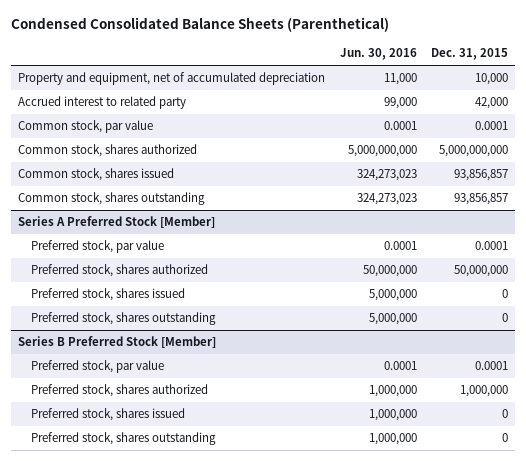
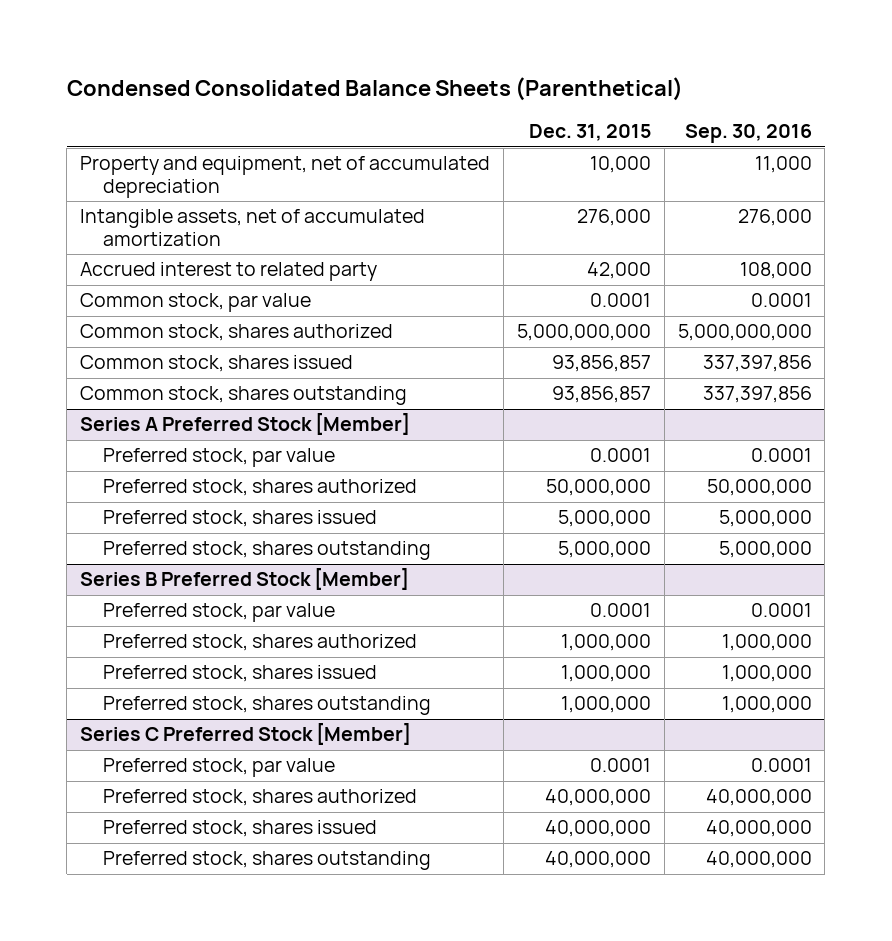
- | Jun. 30, 2016 | Dec. 31, 2015
+ | Dec. 31, 2015 | Sep. 30, 2016
+ Intangible assets, net of accumulated amortization | 276,000 | 276,000
@ Series A Preferred Stock [Member]
- Preferred stock, shares issued | 5,000,000 | 0
- Preferred stock, shares outstanding | 5,000,000 | 0
+ Preferred stock, shares issued | 5,000,000 | 5,000,000
+ Preferred stock, shares outstanding | 5,000,000 | 5,000,000
@ Series B Preferred Stock [Member]
- Preferred stock, shares issued | 1,000,000 | 0
- Preferred stock, shares outstanding | 1,000,000 | 0
+ Preferred stock, shares issued | 1,000,000 | 1,000,000
+ Preferred stock, shares outstanding | 1,000,000 | 1,000,000
+ Series C Preferred Stock [Member]
+ Preferred stock, par value | 0.0001 | 0.0001
+ Preferred stock, shares authorized | 40,000,000 | 40,000,000
+ Preferred stock, shares issued | 40,000,000 | 40,000,000
+ Preferred stock, shares outstanding | 40,000,000 | 40,000,000

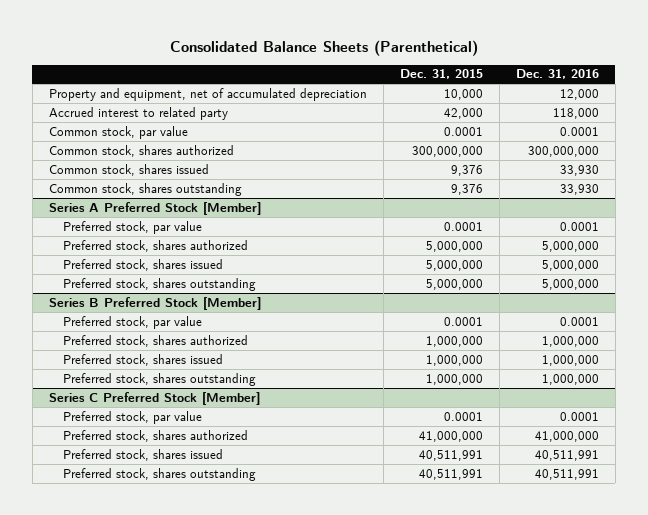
- Condensed Consolidated Balance Sheets (Parenthetical)
+ Consolidated Balance Sheets (Parenthetical)
- | Dec. 31, 2015 | Sep. 30, 2016
+ | Dec. 31, 2015 | Dec. 31, 2016
- Intangible assets, net of accumulated amortization | 276,000 | 276,000
- Common stock, shares authorized | 5,000,000,000 | 5,000,000,000
- Common stock, shares issued | 93,856,857 | 337,397,856
- Common stock, shares outstanding | 93,856,857 | 337,397,856
+ Common stock, shares authorized | 300,000,000 | 300,000,000
+ Common stock, shares issued | 9,376 | 33,930
+ Common stock, shares outstanding | 9,376 | 33,930
@ Series A Preferred Stock [Member]
- Preferred stock, shares authorized | 50,000,000 | 50,000,000
+ Preferred stock, shares authorized | 5,000,000 | 5,000,000
@ Series C Preferred Stock [Member]
- Preferred stock, shares authorized | 40,000,000 | 40,000,000
- Preferred stock, shares issued | 40,000,000 | 40,000,000
- Preferred stock, shares outstanding | 40,000,000 | 40,000,000
+ Preferred stock, shares authorized | 41,000,000 | 41,000,000
+ Preferred stock, shares issued | 40,511,991 | 40,511,991
+ Preferred stock, shares outstanding | 40,511,991 | 40,511,991

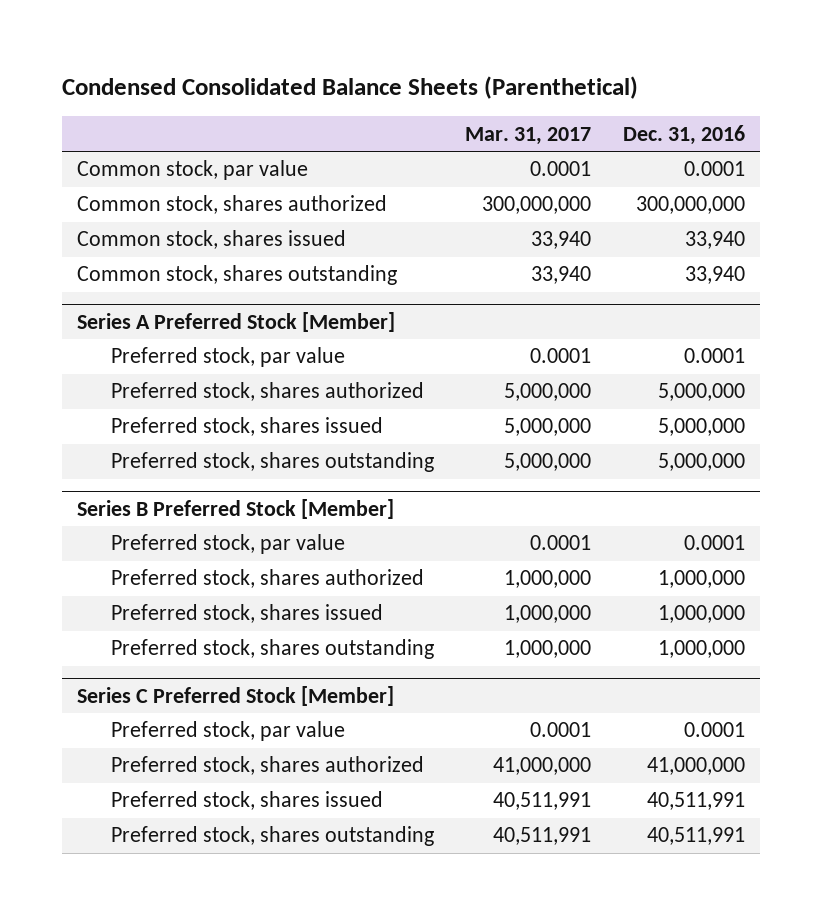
- Consolidated Balance Sheets (Parenthetical)
+ Condensed Consolidated Balance Sheets (Parenthetical)
- | Dec. 31, 2015 | Dec. 31, 2016
+ | Mar. 31, 2017 | Dec. 31, 2016
- Property and equipment, net of accumulated depreciation | 10,000 | 12,000
- Accrued interest to related party | 42,000 | 118,000
- Common stock, shares issued | 9,376 | 33,930
- Common stock, shares outstanding | 9,376 | 33,930
+ Common stock, shares issued | 33,940 | 33,940
+ Common stock, shares outstanding | 33,940 | 33,940

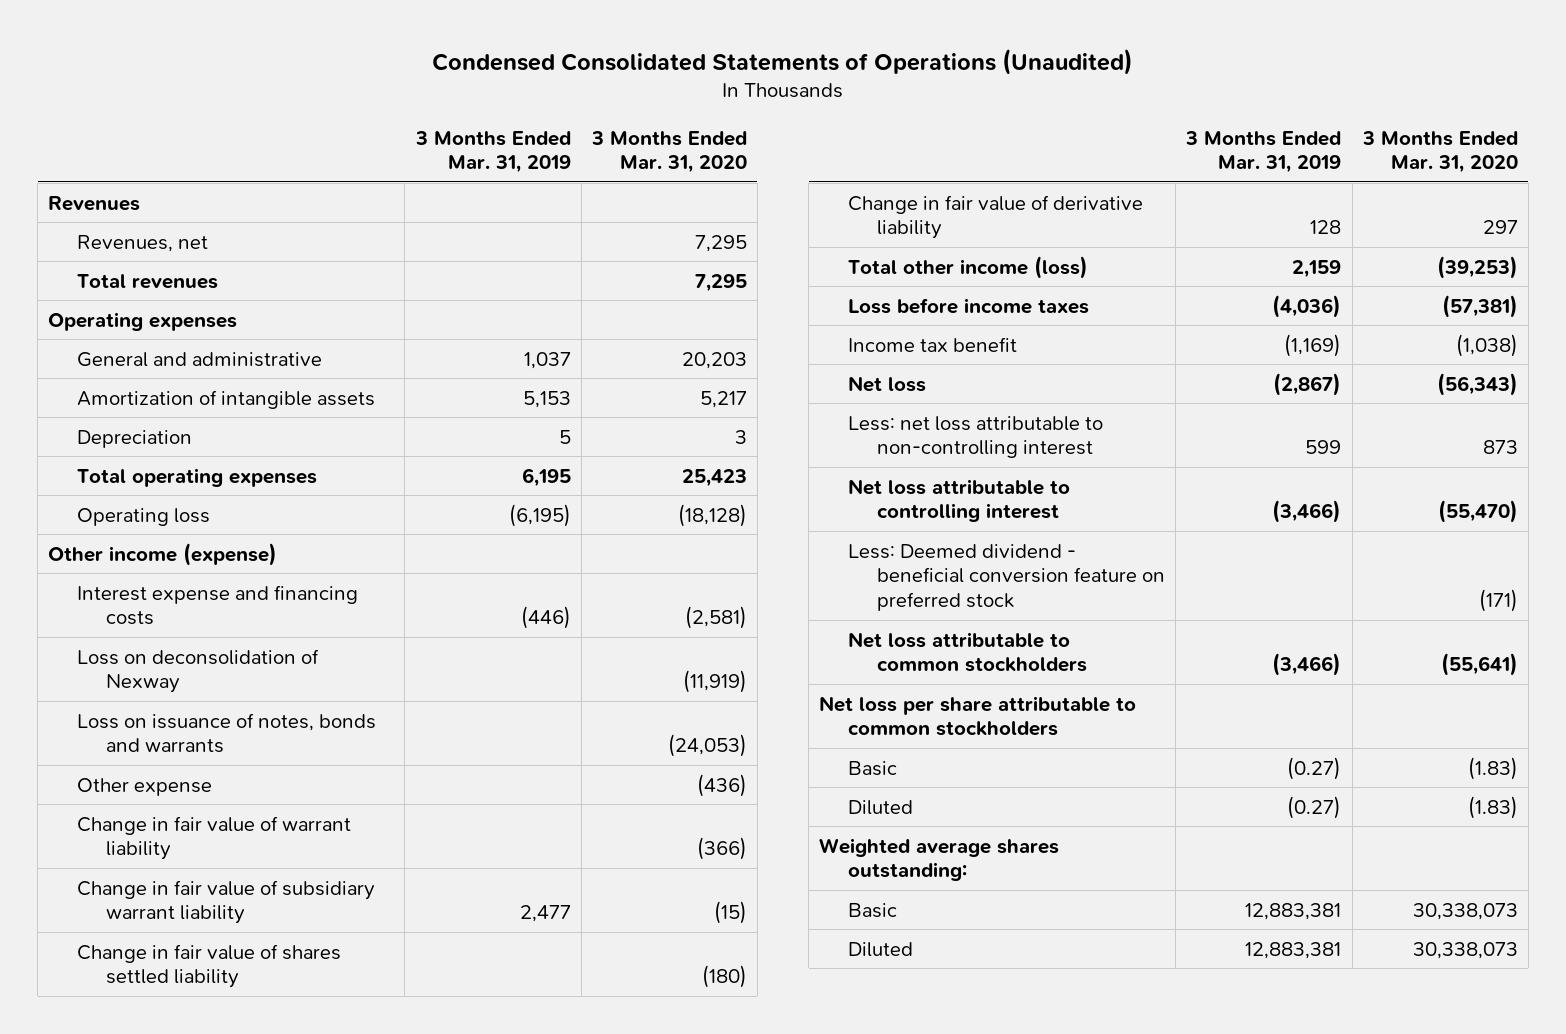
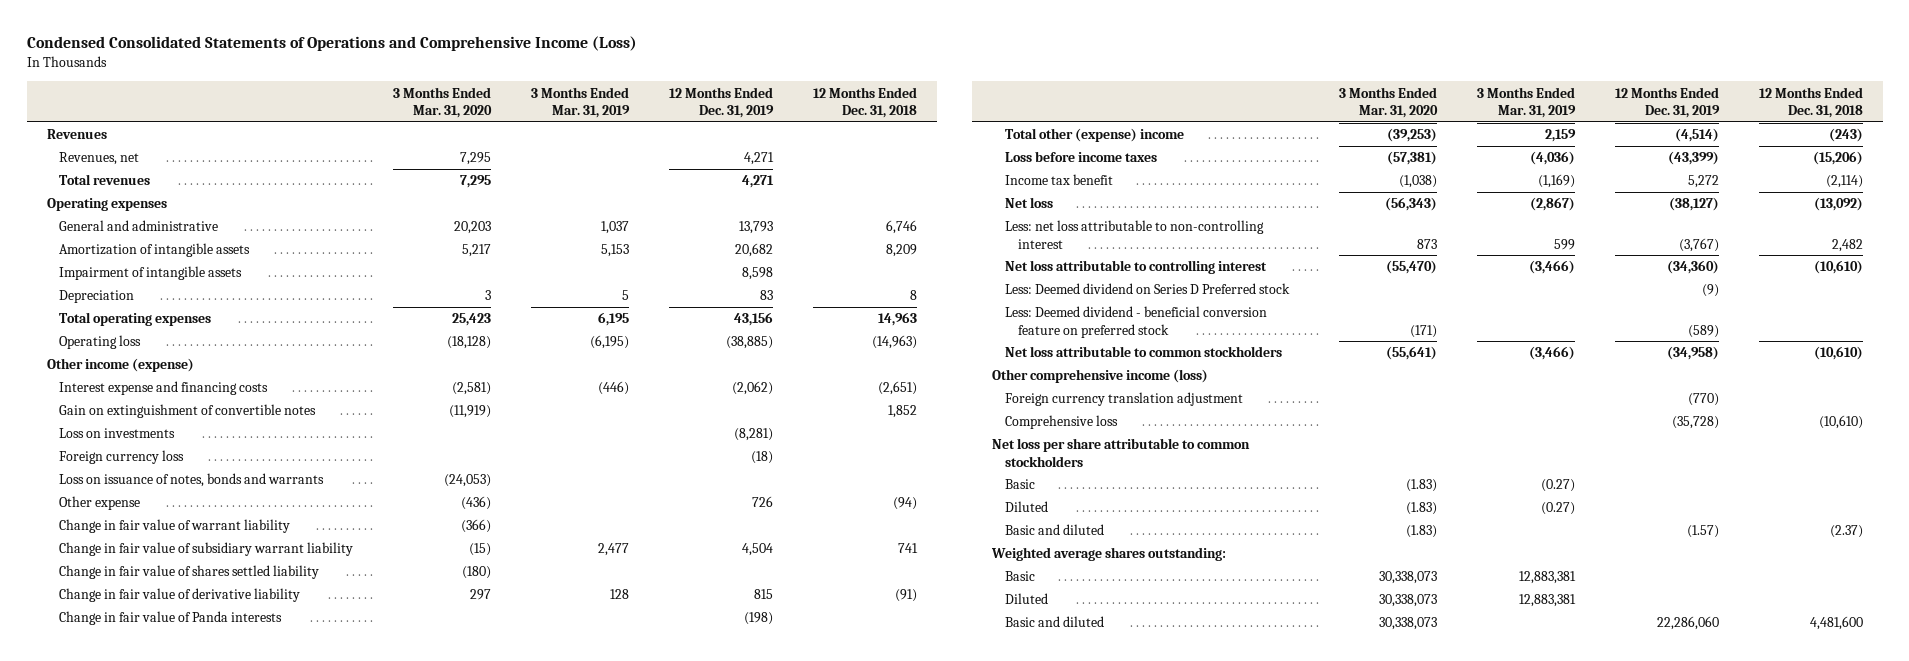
- Condensed Consolidated Statements of Operations (Unaudited)
+ Condensed Consolidated Statements of Operations and Comprehensive Income (Loss)
- | 3 Months Ended Mar. 31, 2019 | 3 Months Ended Mar. 31, 2020
+ | 3 Months Ended Mar. 31, 2020 | 3 Months Ended Mar. 31, 2019 | 12 Months Ended Dec. 31, 2019 | 12 Months Ended Dec. 31, 2018
+ Impairment of intangible assets | | | 8,598 |
- Loss on deconsolidation of Nexway | | (11,919)
+ Gain on extinguishment of convertible notes | (11,919) | | | 1,852
+ Loss on investments | | | (8,281) |
+ Foreign currency loss | | | (18) |
- Total other income (loss) | 2,159 | (39,253)
+ Change in fair value of Panda interests | | | (198) |
+ Total other (expense) income | (39,253) | 2,159 | (4,514) | (243)
+ Less: Deemed dividend on Series D Preferred stock | | | (9) |
+ Other comprehensive income (loss)
+ Foreign currency translation adjustment | | | (770) |
+ Comprehensive loss | | | (35,728) | (10,610)
+ Basic and diluted | (1.83) | | (1.57) | (2.37)
+ Basic and diluted | 30,338,073 | | 22,286,060 | 4,481,600

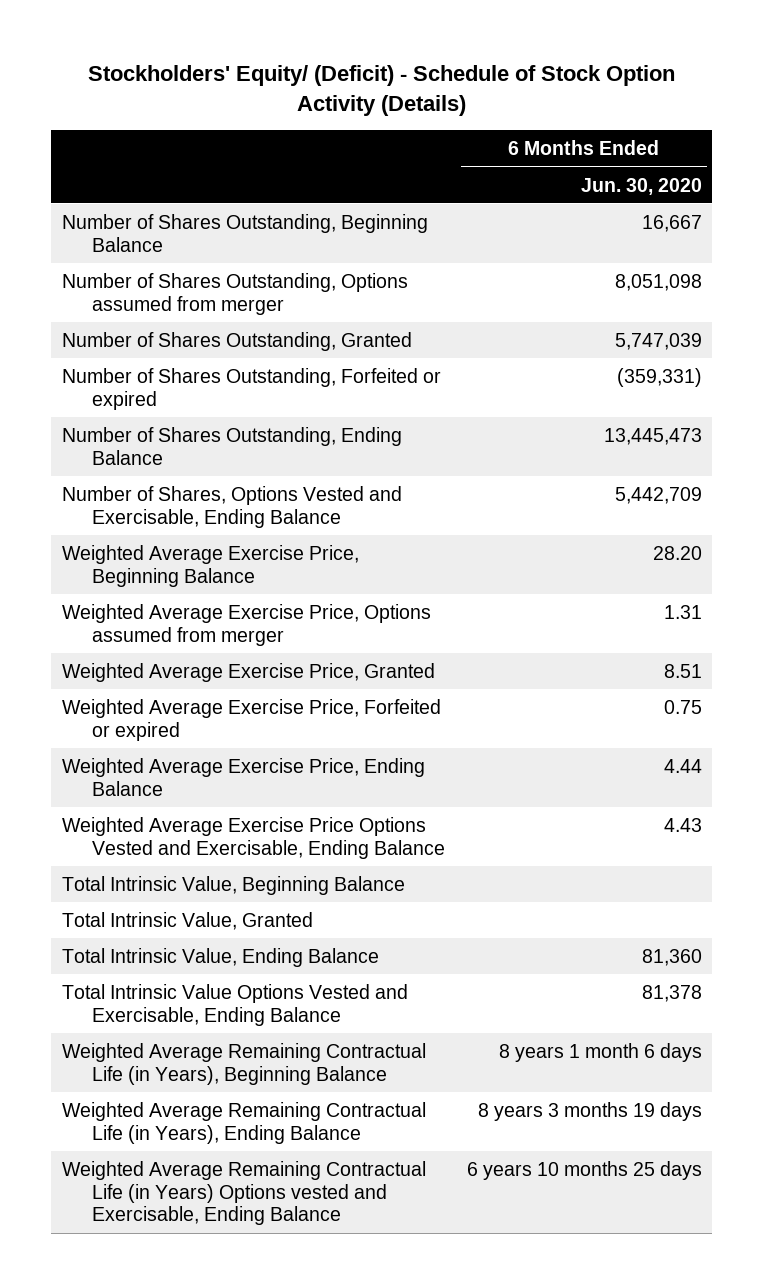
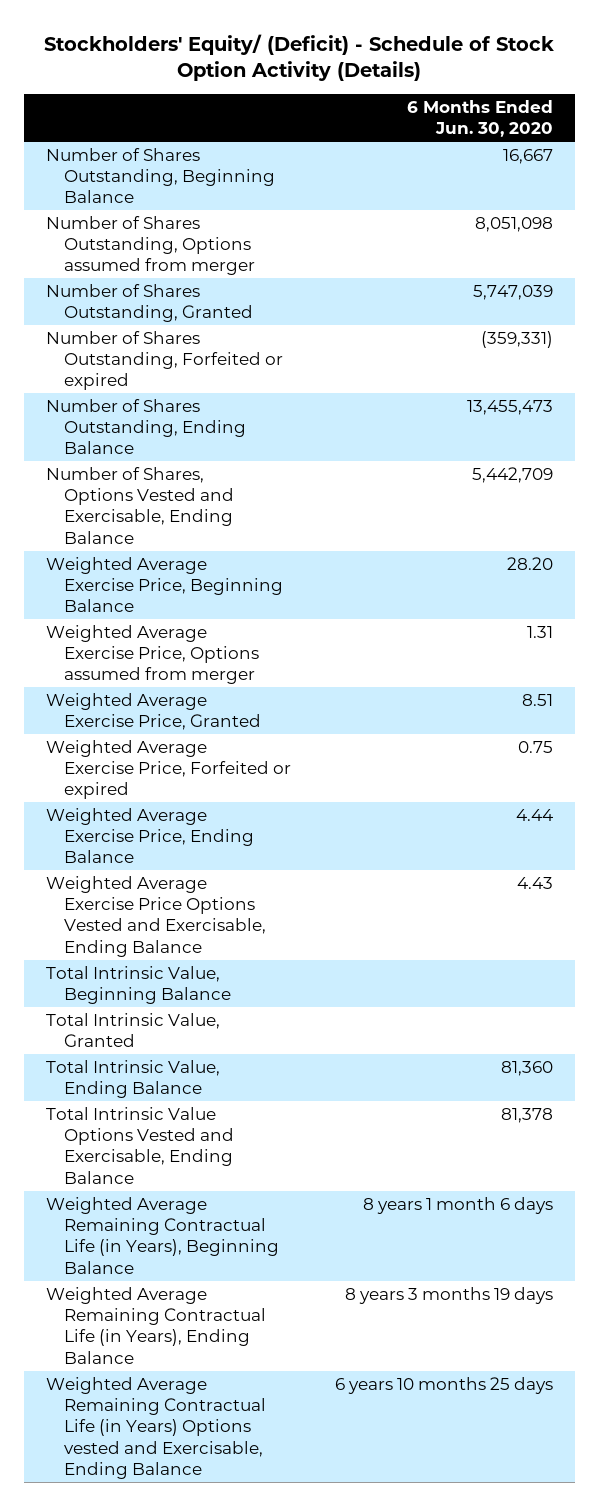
- Number of Shares Outstanding, Ending Balance | 13,445,473
+ Number of Shares Outstanding, Ending Balance | 13,455,473

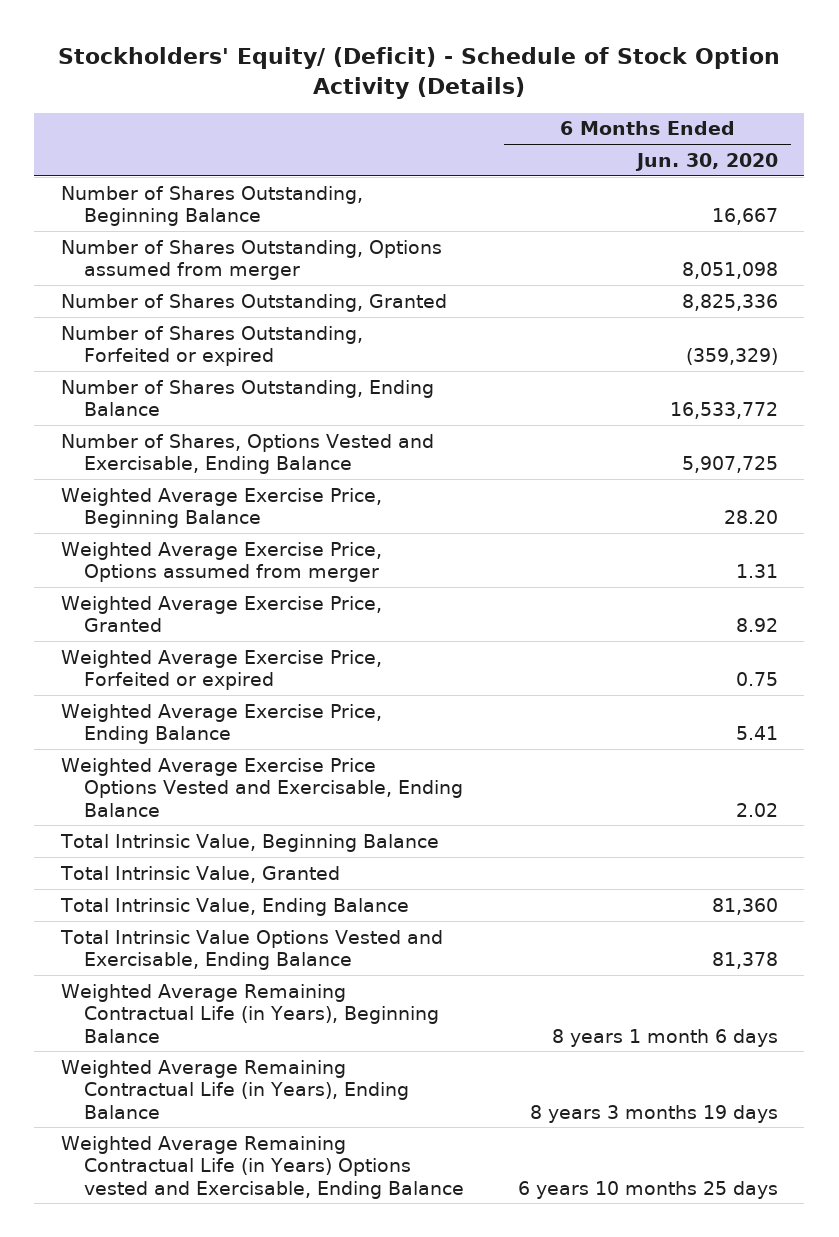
- Number of Shares Outstanding, Granted | 5,747,039
- Number of Shares Outstanding, Forfeited or expired | (359,331)
- Number of Shares Outstanding, Ending Balance | 13,455,473
- Number of Shares, Options Vested and Exercisable, Ending Balance | 5,442,709
+ Number of Shares Outstanding, Granted | 8,825,336
+ Number of Shares Outstanding, Forfeited or expired | (359,329)
+ Number of Shares Outstanding, Ending Balance | 16,533,772
+ Number of Shares, Options Vested and Exercisable, Ending Balance | 5,907,725
- Weighted Average Exercise Price, Granted | 8.51
+ Weighted Average Exercise Price, Granted | 8.92
- Weighted Average Exercise Price, Ending Balance | 4.44
- Weighted Average Exercise Price Options Vested and Exercisable, Ending Balance | 4.43
+ Weighted Average Exercise Price, Ending Balance | 5.41
+ Weighted Average Exercise Price Options Vested and Exercisable, Ending Balance | 2.02

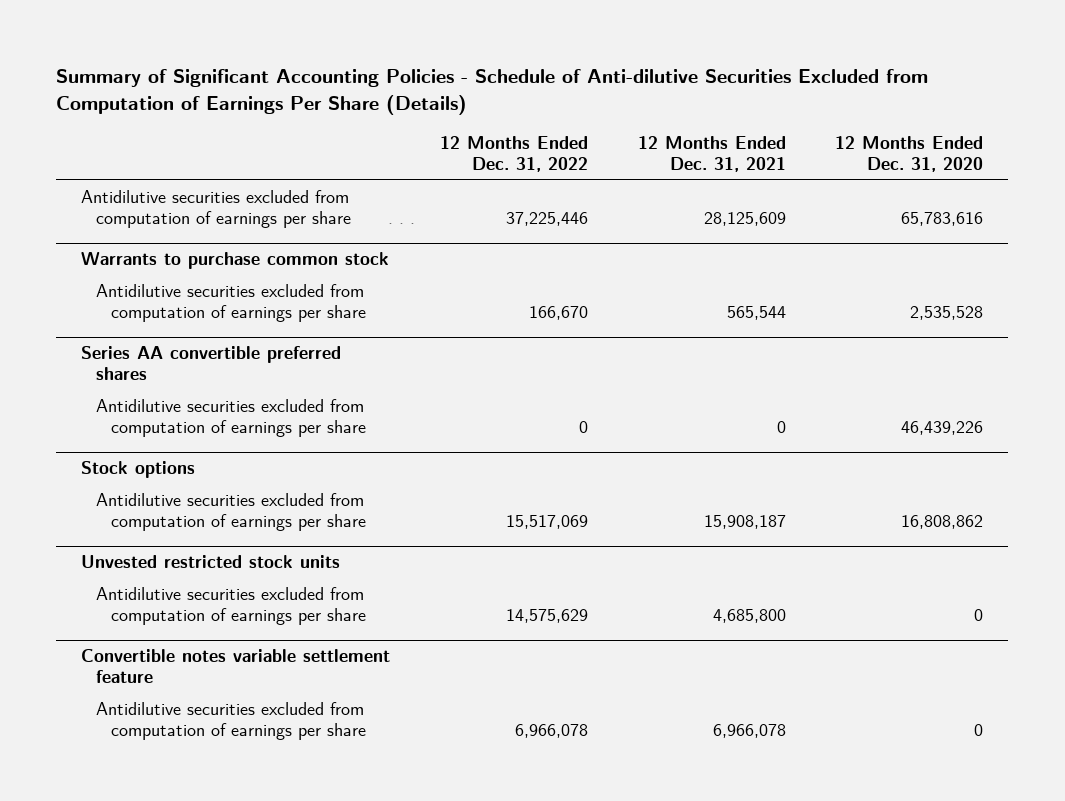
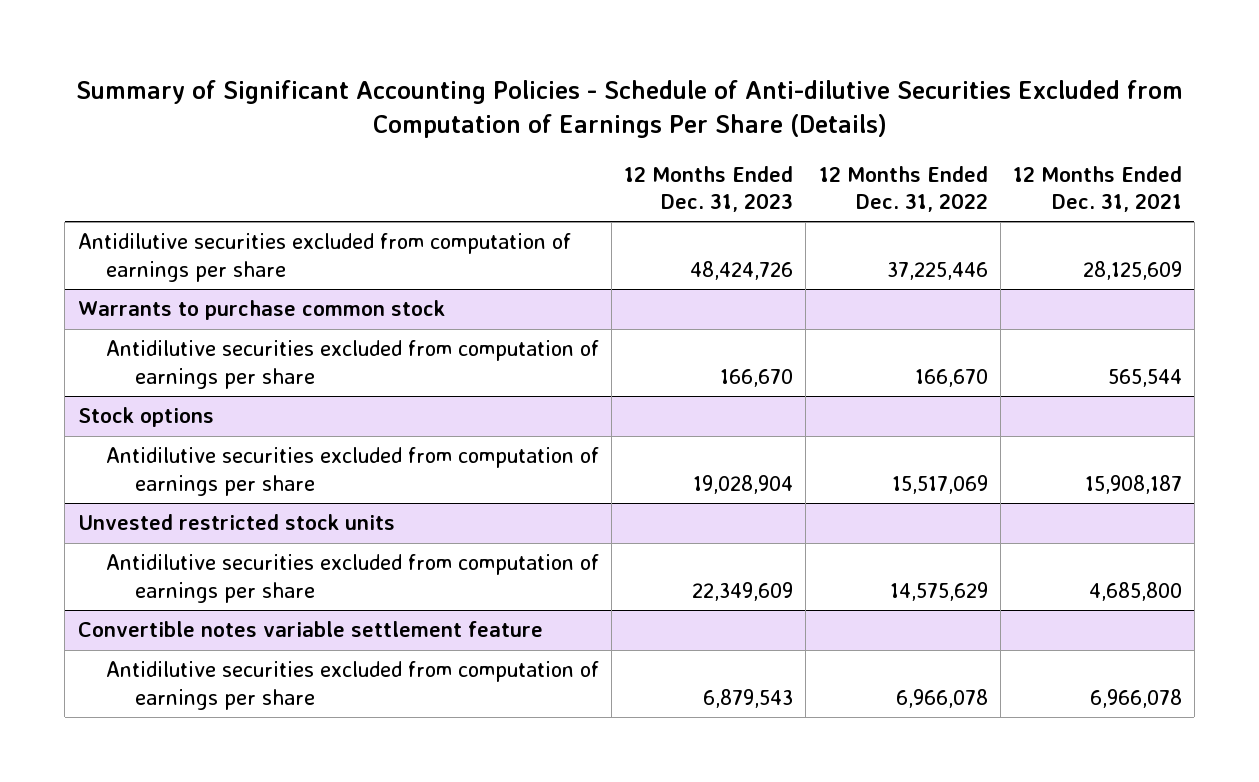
- | 12 Months Ended Dec. 31, 2022 | 12 Months Ended Dec. 31, 2021 | 12 Months Ended Dec. 31, 2020
+ | 12 Months Ended Dec. 31, 2023 | 12 Months Ended Dec. 31, 2022 | 12 Months Ended Dec. 31, 2021
- Series AA convertible preferred shares
- Antidilutive securities excluded from computation of earnings per share | 0 | 0 | 46,439,226

